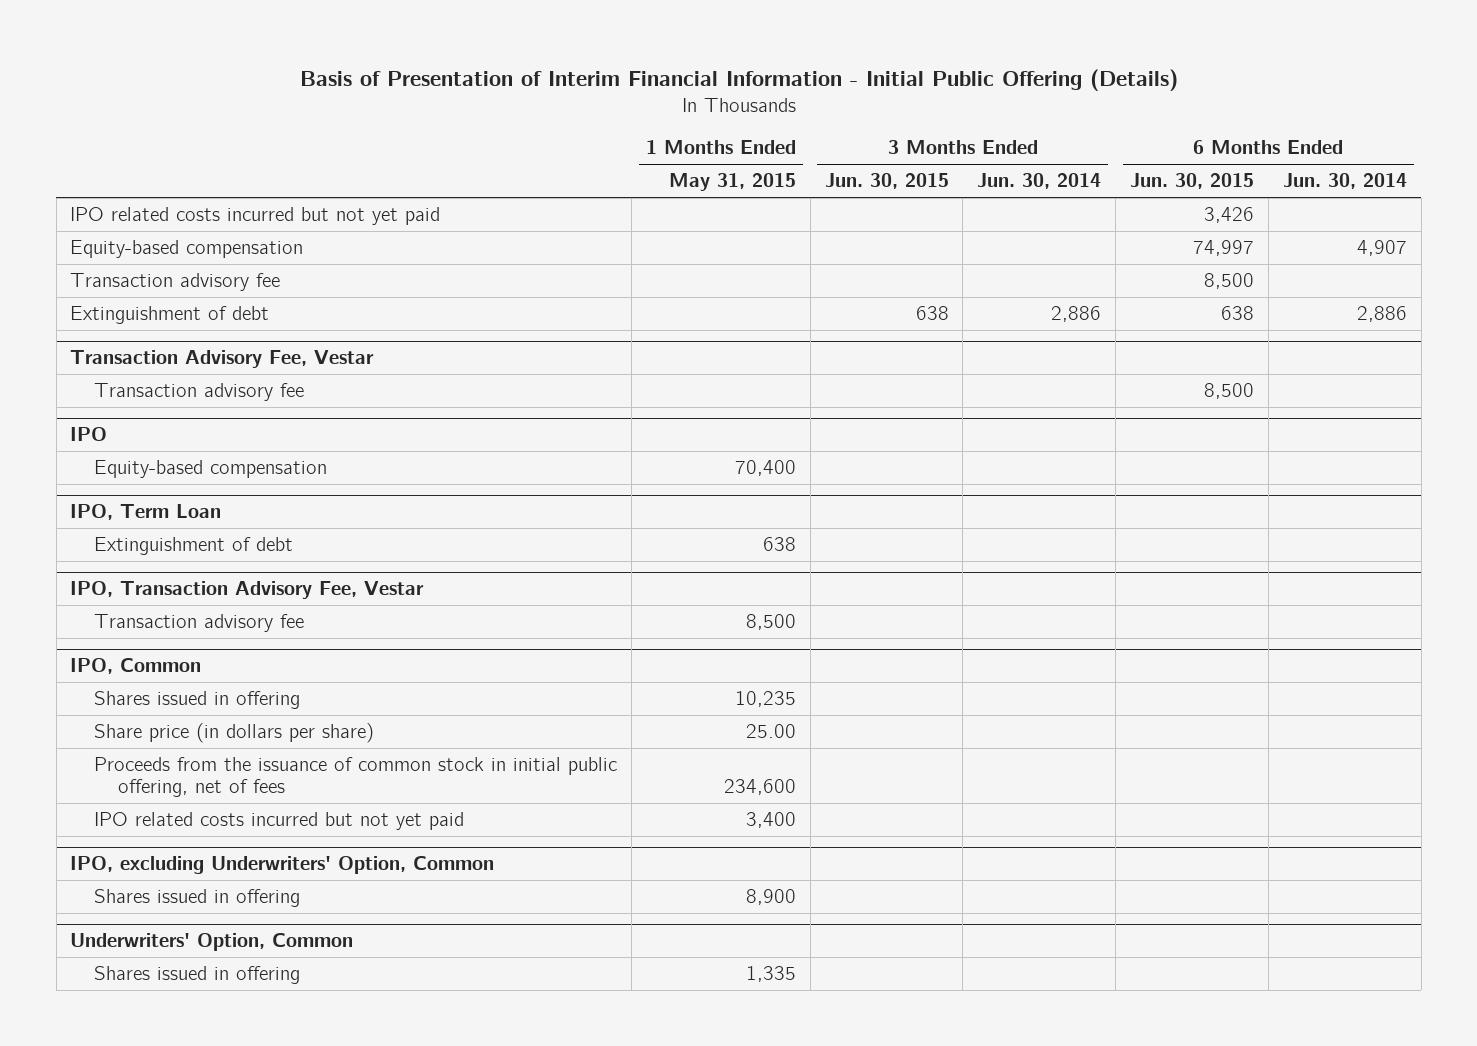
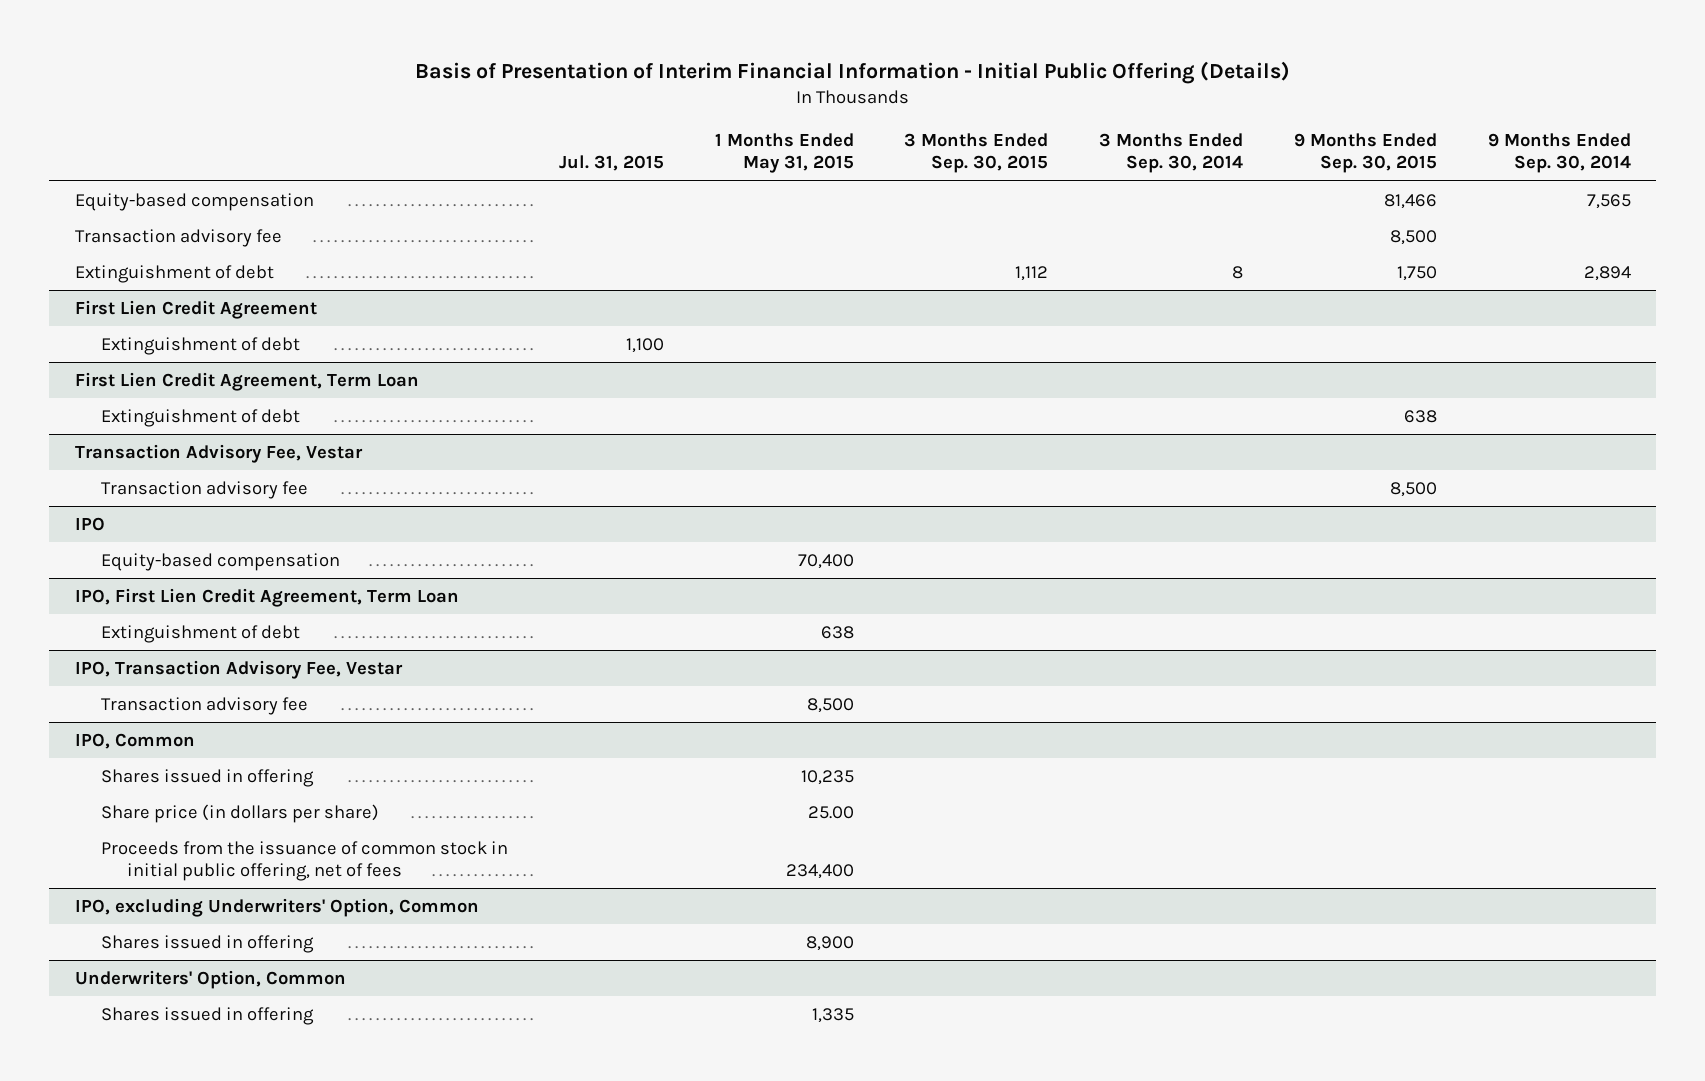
- | 1 Months Ended May 31, 2015 | 3 Months Ended Jun. 30, 2015 | 3 Months Ended Jun. 30, 2014 | 6 Months Ended Jun. 30, 2015 | 6 Months Ended Jun. 30, 2014
+ | Jul. 31, 2015 | 1 Months Ended May 31, 2015 | 3 Months Ended Sep. 30, 2015 | 3 Months Ended Sep. 30, 2014 | 9 Months Ended Sep. 30, 2015 | 9 Months Ended Sep. 30, 2014
- IPO related costs incurred but not yet paid | | | | 3,426 |
+ First Lien Credit Agreement
+ Extinguishment of debt | 1,100 | | | | |
+ First Lien Credit Agreement, Term Loan
+ Extinguishment of debt | | | | | 638 |
- IPO, Term Loan
+ IPO, First Lien Credit Agreement, Term Loan
@ IPO, Common
- Proceeds from the issuance of common stock in initial public offering, net of fees | 234,600 | | | |
- IPO related costs incurred but not yet paid | 3,400 | | | |
+ Proceeds from the issuance of common stock in initial public offering, net of fees | | 234,400 | | | |

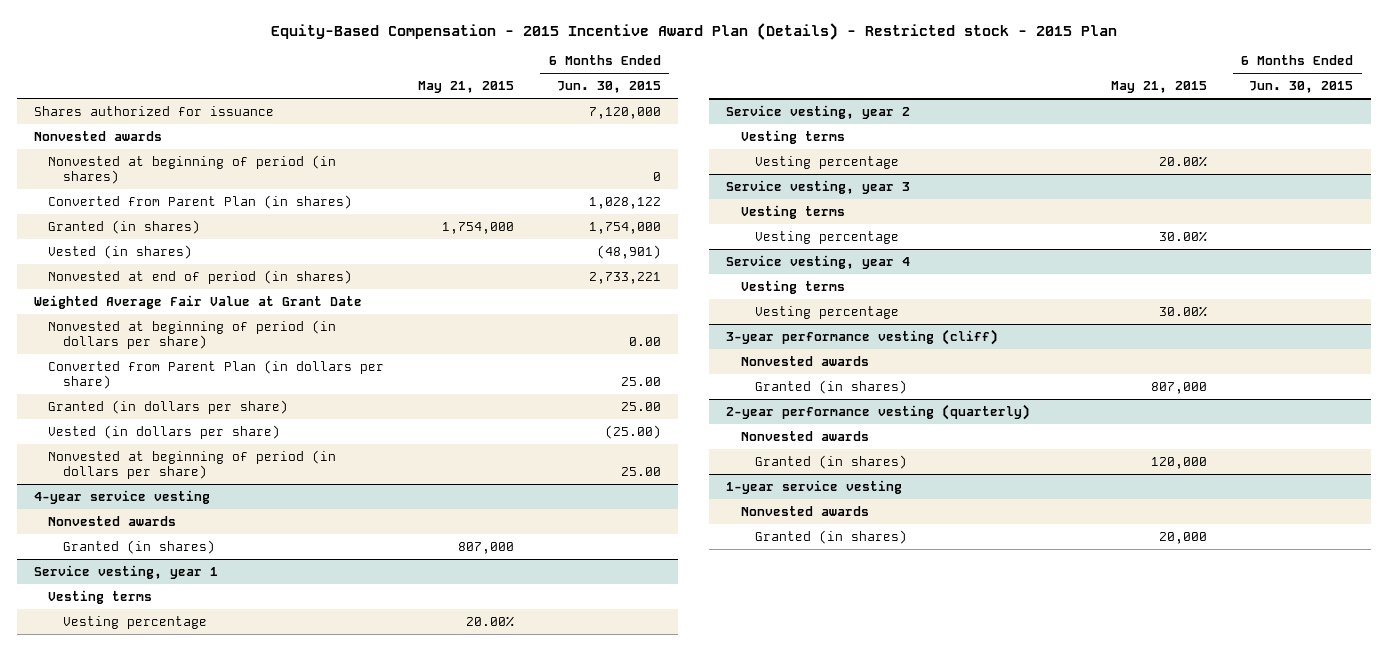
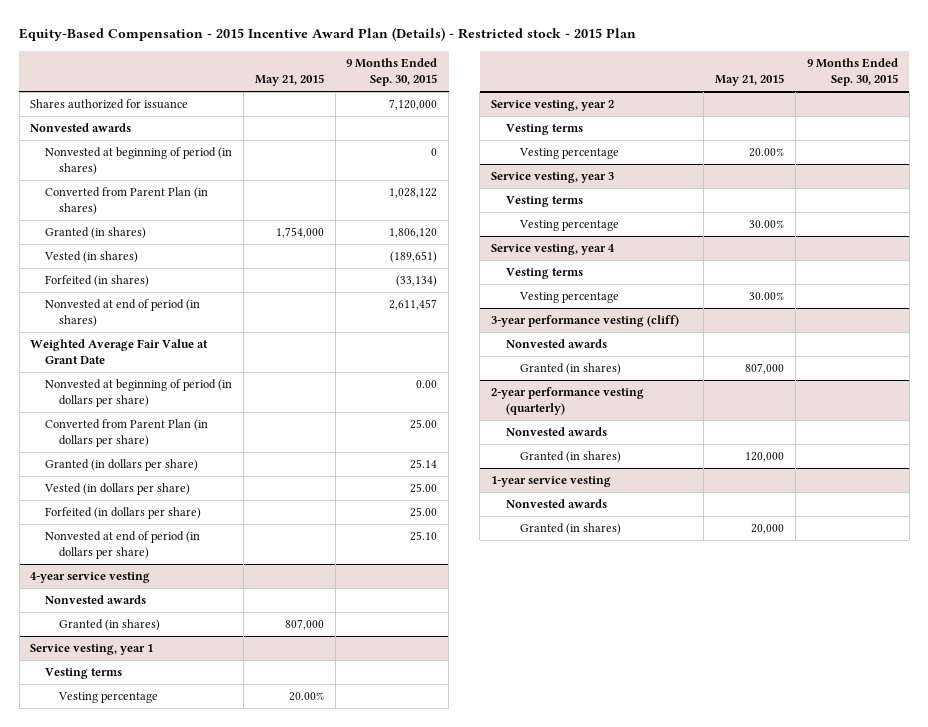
- | May 21, 2015 | 6 Months Ended Jun. 30, 2015
+ | May 21, 2015 | 9 Months Ended Sep. 30, 2015
+ Forfeited (in shares) | | (33,134)
- Nonvested at beginning of period (in dollars per share) | | 25.00
+ Forfeited (in dollars per share) | | 25.00
+ Nonvested at end of period (in dollars per share) | | 25.10

